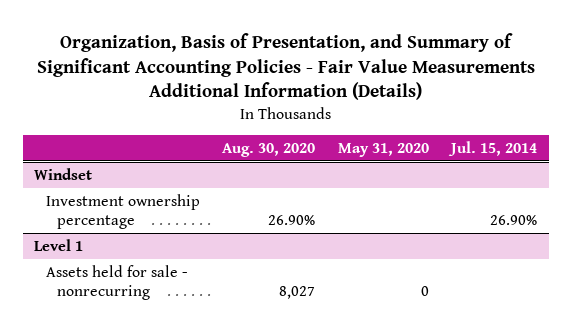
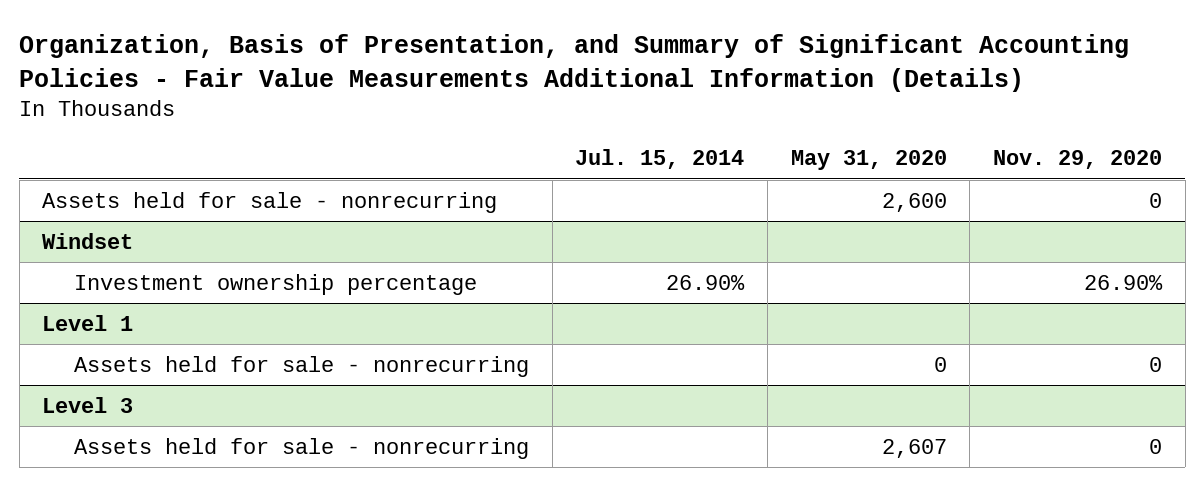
- | Aug. 30, 2020 | May 31, 2020 | Jul. 15, 2014
+ | Jul. 15, 2014 | May 31, 2020 | Nov. 29, 2020
+ Assets held for sale - nonrecurring | | 2,600 | 0
+ Level 3
+ Assets held for sale - nonrecurring | | 2,607 | 0

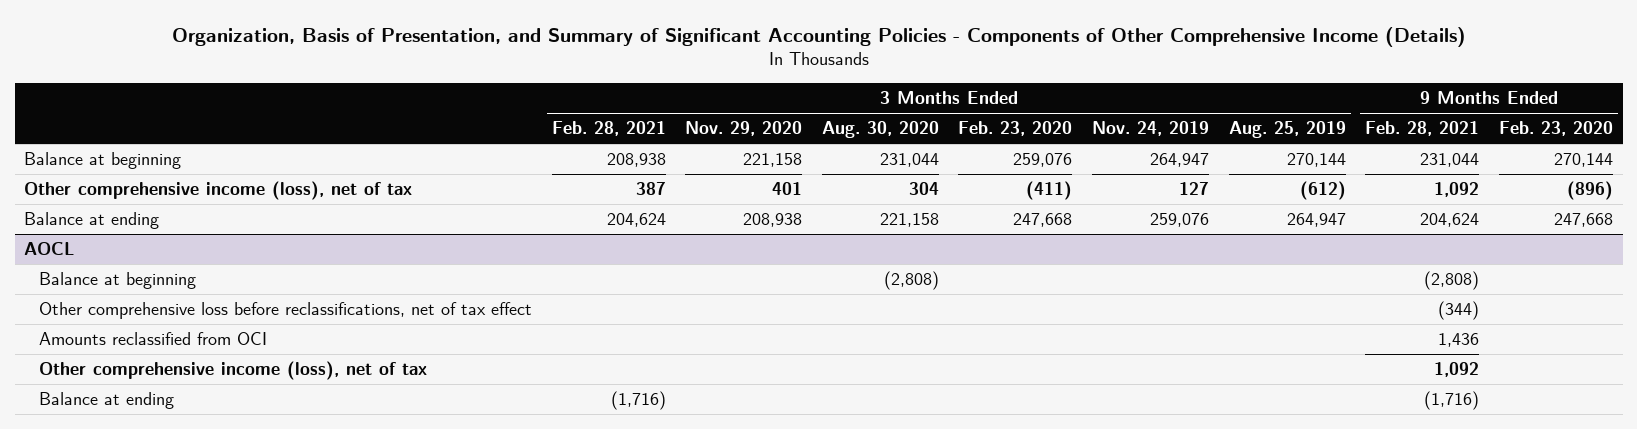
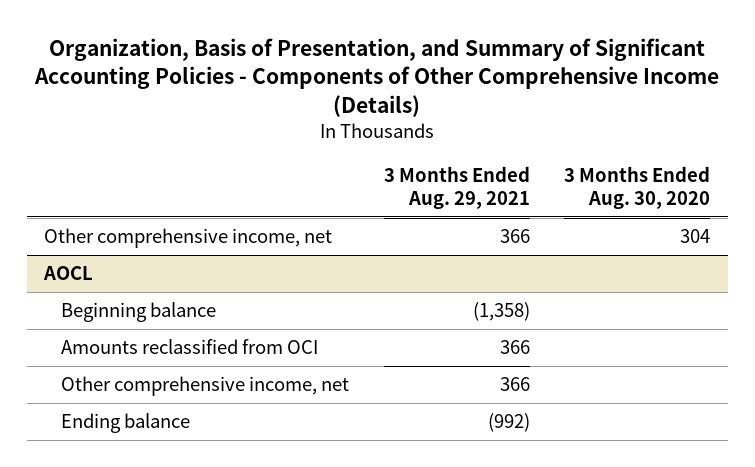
- | 3 Months Ended Feb. 28, 2021 | 3 Months Ended Nov. 29, 2020 | 3 Months Ended Aug. 30, 2020 | 3 Months Ended Feb. 23, 2020 | 3 Months Ended Nov. 24, 2019 | 3 Months Ended Aug. 25, 2019 | 9 Months Ended Feb. 28, 2021 | 9 Months Ended Feb. 23, 2020
+ | 3 Months Ended Aug. 29, 2021 | 3 Months Ended Aug. 30, 2020
- Balance at beginning | 208,938 | 221,158 | 231,044 | 259,076 | 264,947 | 270,144 | 231,044 | 270,144
- Other comprehensive income (loss), net of tax | 387 | 401 | 304 | (411) | 127 | (612) | 1,092 | (896)
- Balance at ending | 204,624 | 208,938 | 221,158 | 247,668 | 259,076 | 264,947 | 204,624 | 247,668
+ Other comprehensive income, net | 366 | 304
@ AOCL
- Balance at beginning | | | (2,808) | | | | (2,808) |
- Other comprehensive loss before reclassifications, net of tax effect | | | | | | | (344) |
+ Beginning balance | (1,358) |
- Other comprehensive income (loss), net of tax | | | | | | | 1,092 |
- Balance at ending | (1,716) | | | | | | (1,716) |
+ Other comprehensive income, net | 366 |
+ Ending balance | (992) |

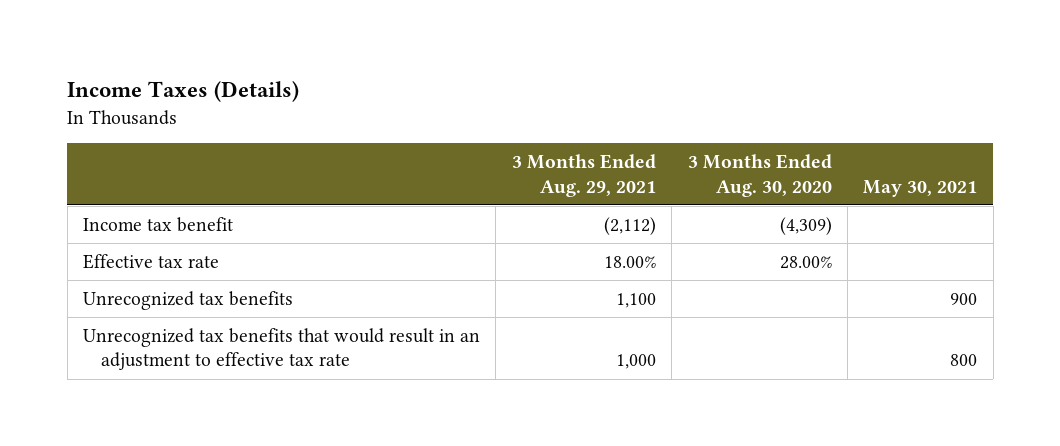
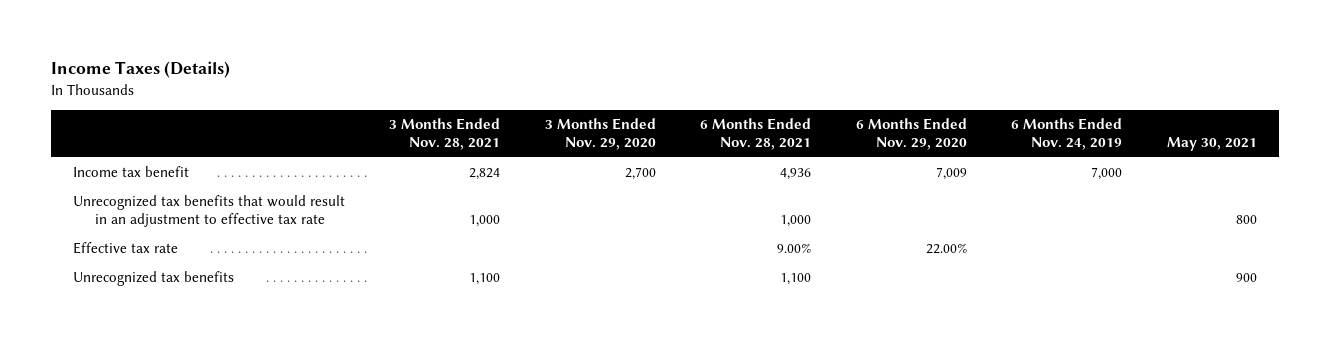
- | 3 Months Ended Aug. 29, 2021 | 3 Months Ended Aug. 30, 2020 | May 30, 2021
+ | 3 Months Ended Nov. 28, 2021 | 3 Months Ended Nov. 29, 2020 | 6 Months Ended Nov. 28, 2021 | 6 Months Ended Nov. 29, 2020 | 6 Months Ended Nov. 24, 2019 | May 30, 2021
moved up: Unrecognized tax benefits that would result in an adjustment to effective tax rate | 1,000 | | 1,000 | | | 800

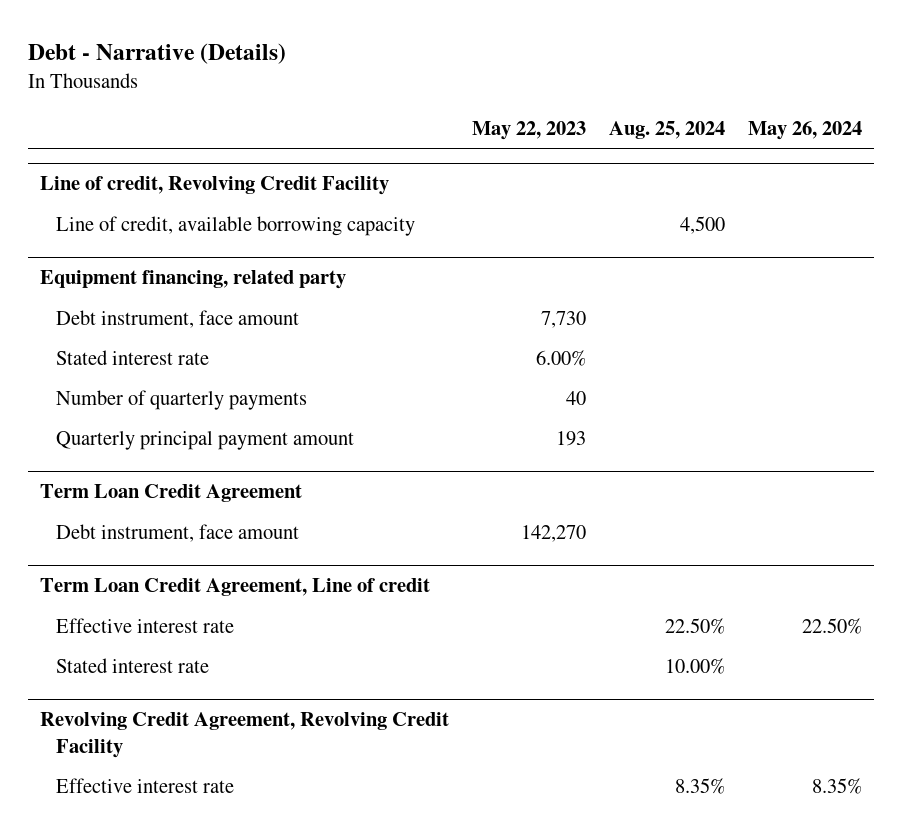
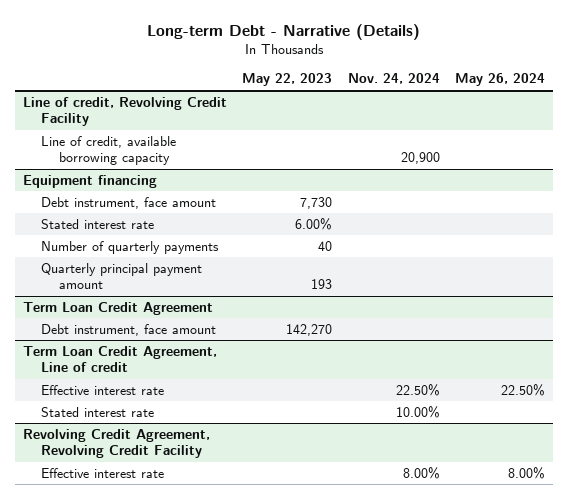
- Debt - Narrative (Details)
+ Long-term Debt - Narrative (Details)
- | May 22, 2023 | Aug. 25, 2024 | May 26, 2024
+ | May 22, 2023 | Nov. 24, 2024 | May 26, 2024
- Equipment financing, related party
+ Equipment financing
@ Revolving Credit Agreement, Revolving Credit Facility
- Effective interest rate | | 8.35% | 8.35%
+ Effective interest rate | | 8.00% | 8.00%

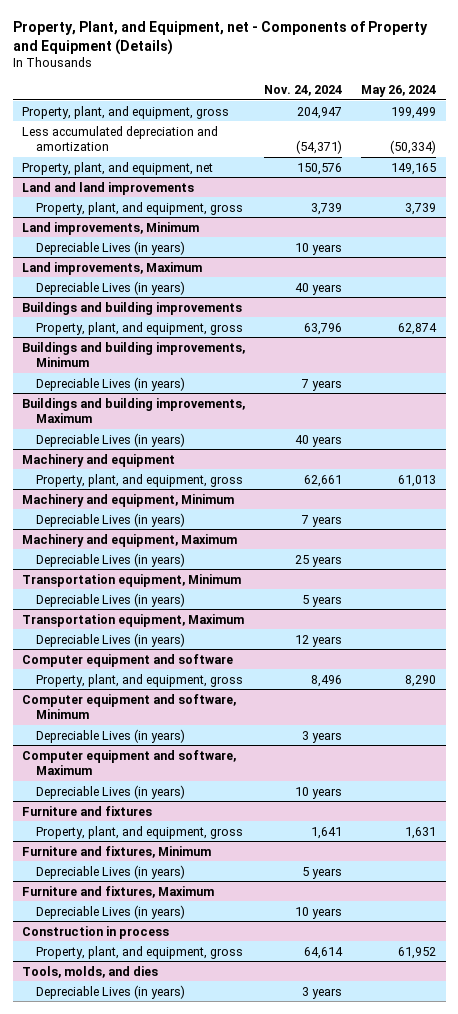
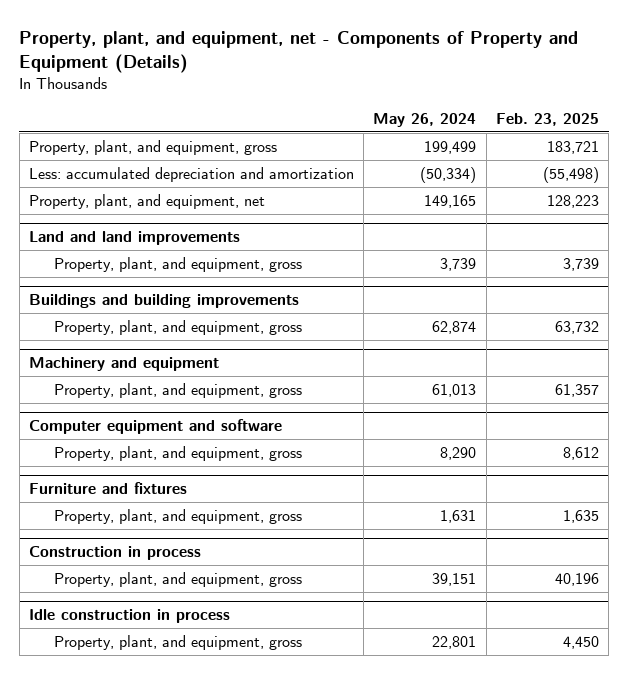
- Property, Plant, and Equipment, net - Components of Property and Equipment (Details)
+ Property, plant, and equipment, net - Components of Property and Equipment (Details)
- | Nov. 24, 2024 | May 26, 2024
+ | May 26, 2024 | Feb. 23, 2025
- Less accumulated depreciation and amortization | (54,371) | (50,334)
+ Less: accumulated depreciation and amortization | (50,334) | (55,498)
- Land improvements, Minimum
- Depreciable Lives (in years) | 10 years |
- Land improvements, Maximum
- Depreciable Lives (in years) | 40 years |
- Buildings and building improvements, Minimum
- Depreciable Lives (in years) | 7 years |
- Buildings and building improvements, Maximum
- Depreciable Lives (in years) | 40 years |
- Machinery and equipment, Minimum
- Depreciable Lives (in years) | 7 years |
- Machinery and equipment, Maximum
- Depreciable Lives (in years) | 25 years |
- Transportation equipment, Minimum
- Depreciable Lives (in years) | 5 years |
- Transportation equipment, Maximum
- Depreciable Lives (in years) | 12 years |
- Computer equipment and software, Minimum
- Depreciable Lives (in years) | 3 years |
- Computer equipment and software, Maximum
- Depreciable Lives (in years) | 10 years |
- Furniture and fixtures, Minimum
- Depreciable Lives (in years) | 5 years |
- Furniture and fixtures, Maximum
- Depreciable Lives (in years) | 10 years |
@ Construction in process
- Property, plant, and equipment, gross | 64,614 | 61,952
- Tools, molds, and dies
- Depreciable Lives (in years) | 3 years |
@ Construction in process
+ Property, plant, and equipment, gross | 39,151 | 40,196
+ Idle construction in process
+ Property, plant, and equipment, gross | 22,801 | 4,450

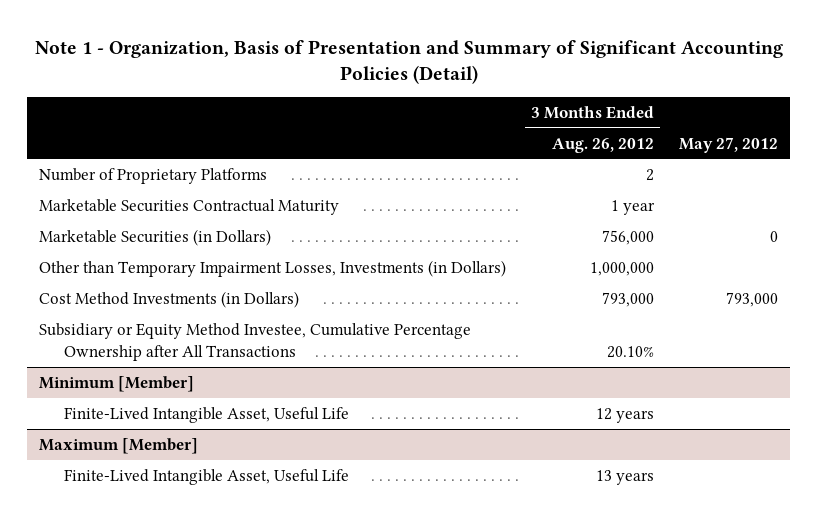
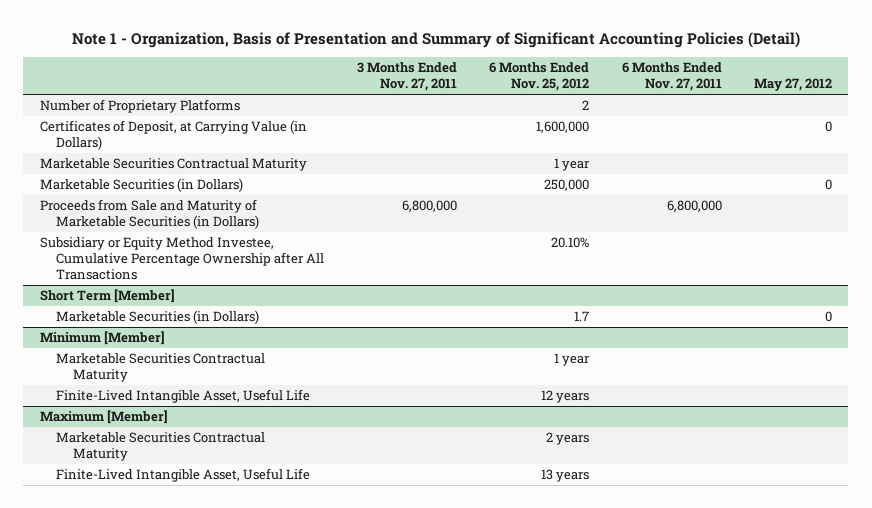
- | 3 Months Ended Aug. 26, 2012 | May 27, 2012
+ | 3 Months Ended Nov. 27, 2011 | 6 Months Ended Nov. 25, 2012 | 6 Months Ended Nov. 27, 2011 | May 27, 2012
+ Certificates of Deposit, at Carrying Value (in Dollars) | | 1,600,000 | | 0
- Other than Temporary Impairment Losses, Investments (in Dollars) | 1,000,000 |
- Cost Method Investments (in Dollars) | 793,000 | 793,000
+ Proceeds from Sale and Maturity of Marketable Securities (in Dollars) | 6,800,000 | | 6,800,000 |
+ Short Term [Member]
+ Marketable Securities (in Dollars) | | 1.7 | | 0
@ Minimum [Member]
+ Marketable Securities Contractual Maturity | | 1 year | |
@ Maximum [Member]
+ Marketable Securities Contractual Maturity | | 2 years | |

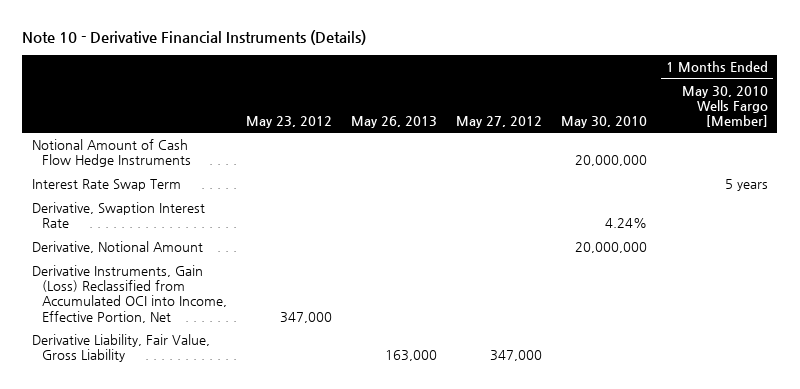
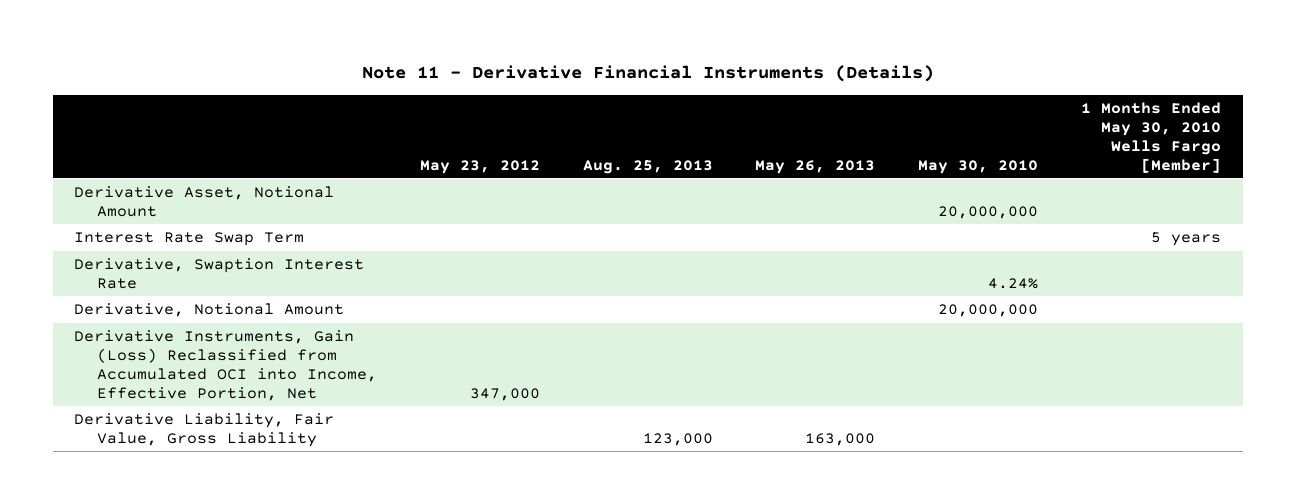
- Note 10 - Derivative Financial Instruments (Details)
+ Note 11 - Derivative Financial Instruments (Details)
- | May 23, 2012 | May 26, 2013 | May 27, 2012 | May 30, 2010 | 1 Months Ended May 30, 2010 Wells Fargo [Member]
+ | May 23, 2012 | Aug. 25, 2013 | May 26, 2013 | May 30, 2010 | 1 Months Ended May 30, 2010 Wells Fargo [Member]
- Notional Amount of Cash Flow Hedge Instruments | | | | 20,000,000 |
+ Derivative Asset, Notional Amount | | | | 20,000,000 |

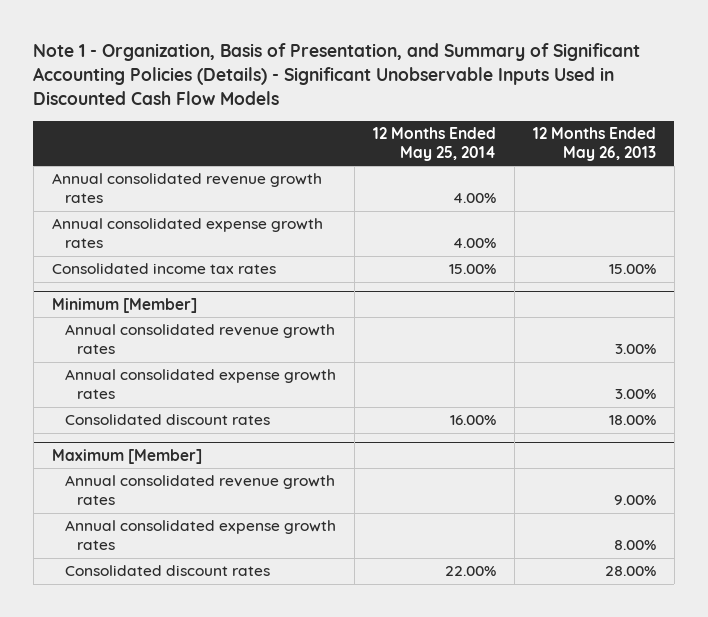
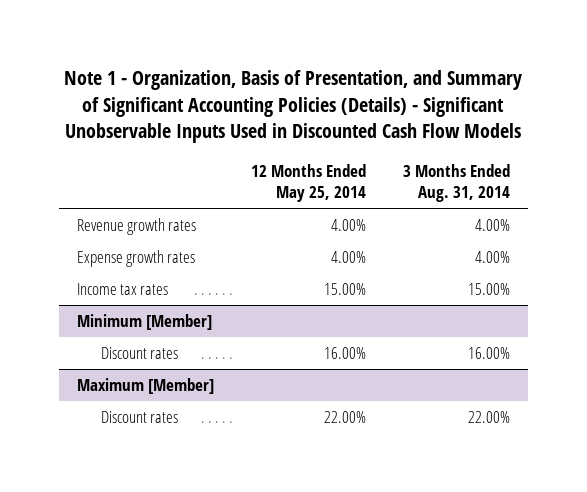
- | 12 Months Ended May 25, 2014 | 12 Months Ended May 26, 2013
+ | 12 Months Ended May 25, 2014 | 3 Months Ended Aug. 31, 2014
- Annual consolidated revenue growth rates | 4.00% |
- Annual consolidated expense growth rates | 4.00% |
- Consolidated income tax rates | 15.00% | 15.00%
+ Revenue growth rates | 4.00% | 4.00%
+ Expense growth rates | 4.00% | 4.00%
+ Income tax rates | 15.00% | 15.00%
@ Minimum [Member]
- Annual consolidated revenue growth rates | | 3.00%
- Annual consolidated expense growth rates | | 3.00%
- Consolidated discount rates | 16.00% | 18.00%
+ Discount rates | 16.00% | 16.00%
@ Maximum [Member]
- Annual consolidated revenue growth rates | | 9.00%
- Annual consolidated expense growth rates | | 8.00%
- Consolidated discount rates | 22.00% | 28.00%
+ Discount rates | 22.00% | 22.00%

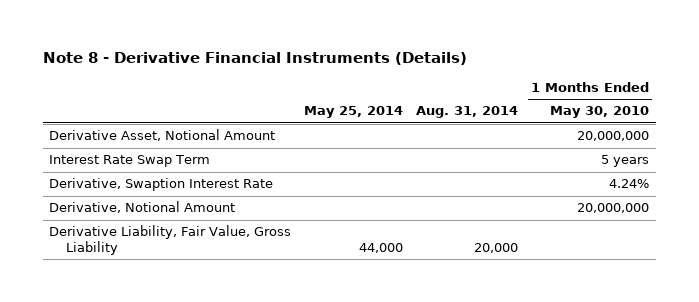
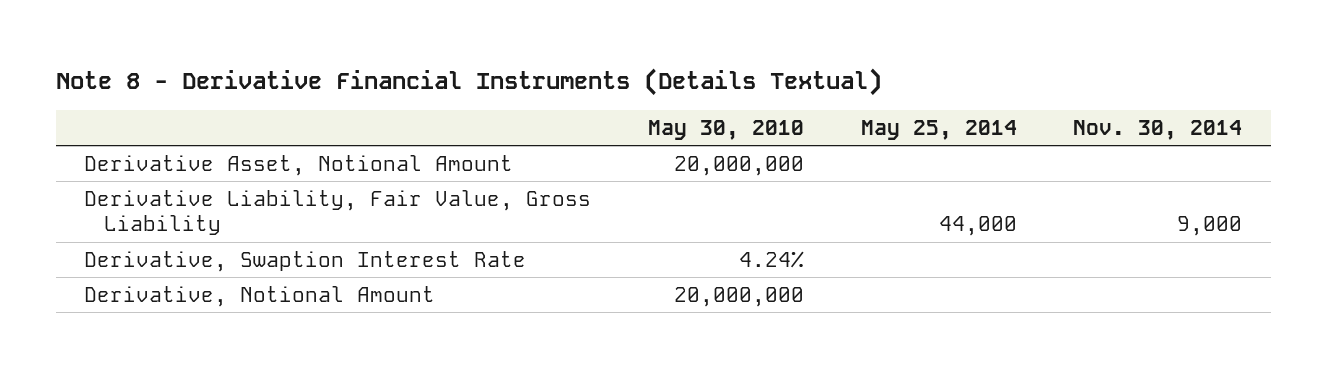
- Note 8 - Derivative Financial Instruments (Details)
+ Note 8 - Derivative Financial Instruments (Details Textual)
- | May 25, 2014 | Aug. 31, 2014 | 1 Months Ended May 30, 2010
+ | May 30, 2010 | May 25, 2014 | Nov. 30, 2014
- Interest Rate Swap Term | | | 5 years
moved up: Derivative Liability, Fair Value, Gross Liability | | 44,000 | 9,000

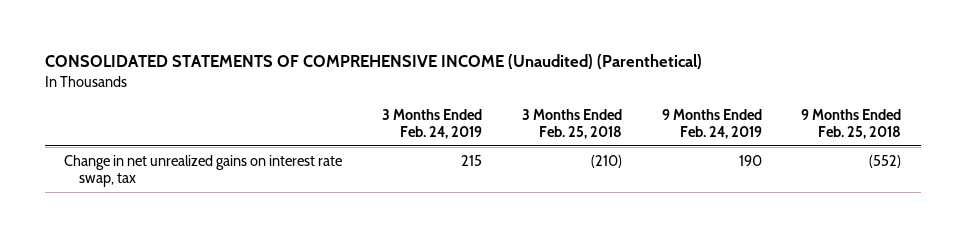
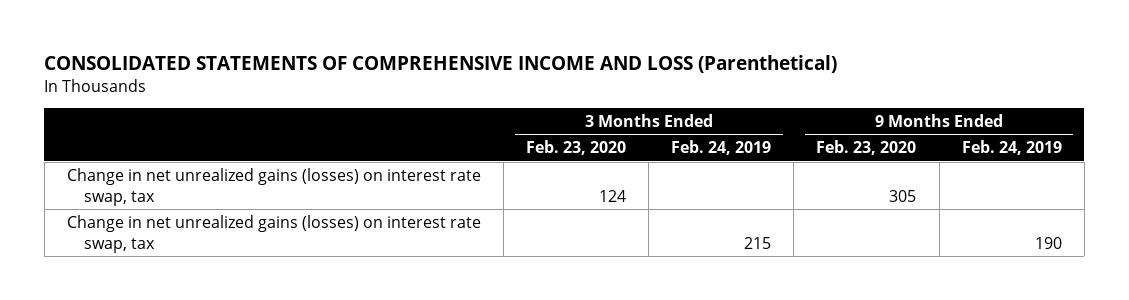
- CONSOLIDATED STATEMENTS OF COMPREHENSIVE INCOME (Unaudited) (Parenthetical)
+ CONSOLIDATED STATEMENTS OF COMPREHENSIVE INCOME AND LOSS (Parenthetical)
- | 3 Months Ended Feb. 24, 2019 | 3 Months Ended Feb. 25, 2018 | 9 Months Ended Feb. 24, 2019 | 9 Months Ended Feb. 25, 2018
+ | 3 Months Ended Feb. 23, 2020 | 3 Months Ended Feb. 24, 2019 | 9 Months Ended Feb. 23, 2020 | 9 Months Ended Feb. 24, 2019
- Change in net unrealized gains on interest rate swap, tax | 215 | (210) | 190 | (552)
+ Change in net unrealized gains (losses) on interest rate swap, tax | 124 | | 305 |
+ Change in net unrealized gains (losses) on interest rate swap, tax | | 215 | | 190

